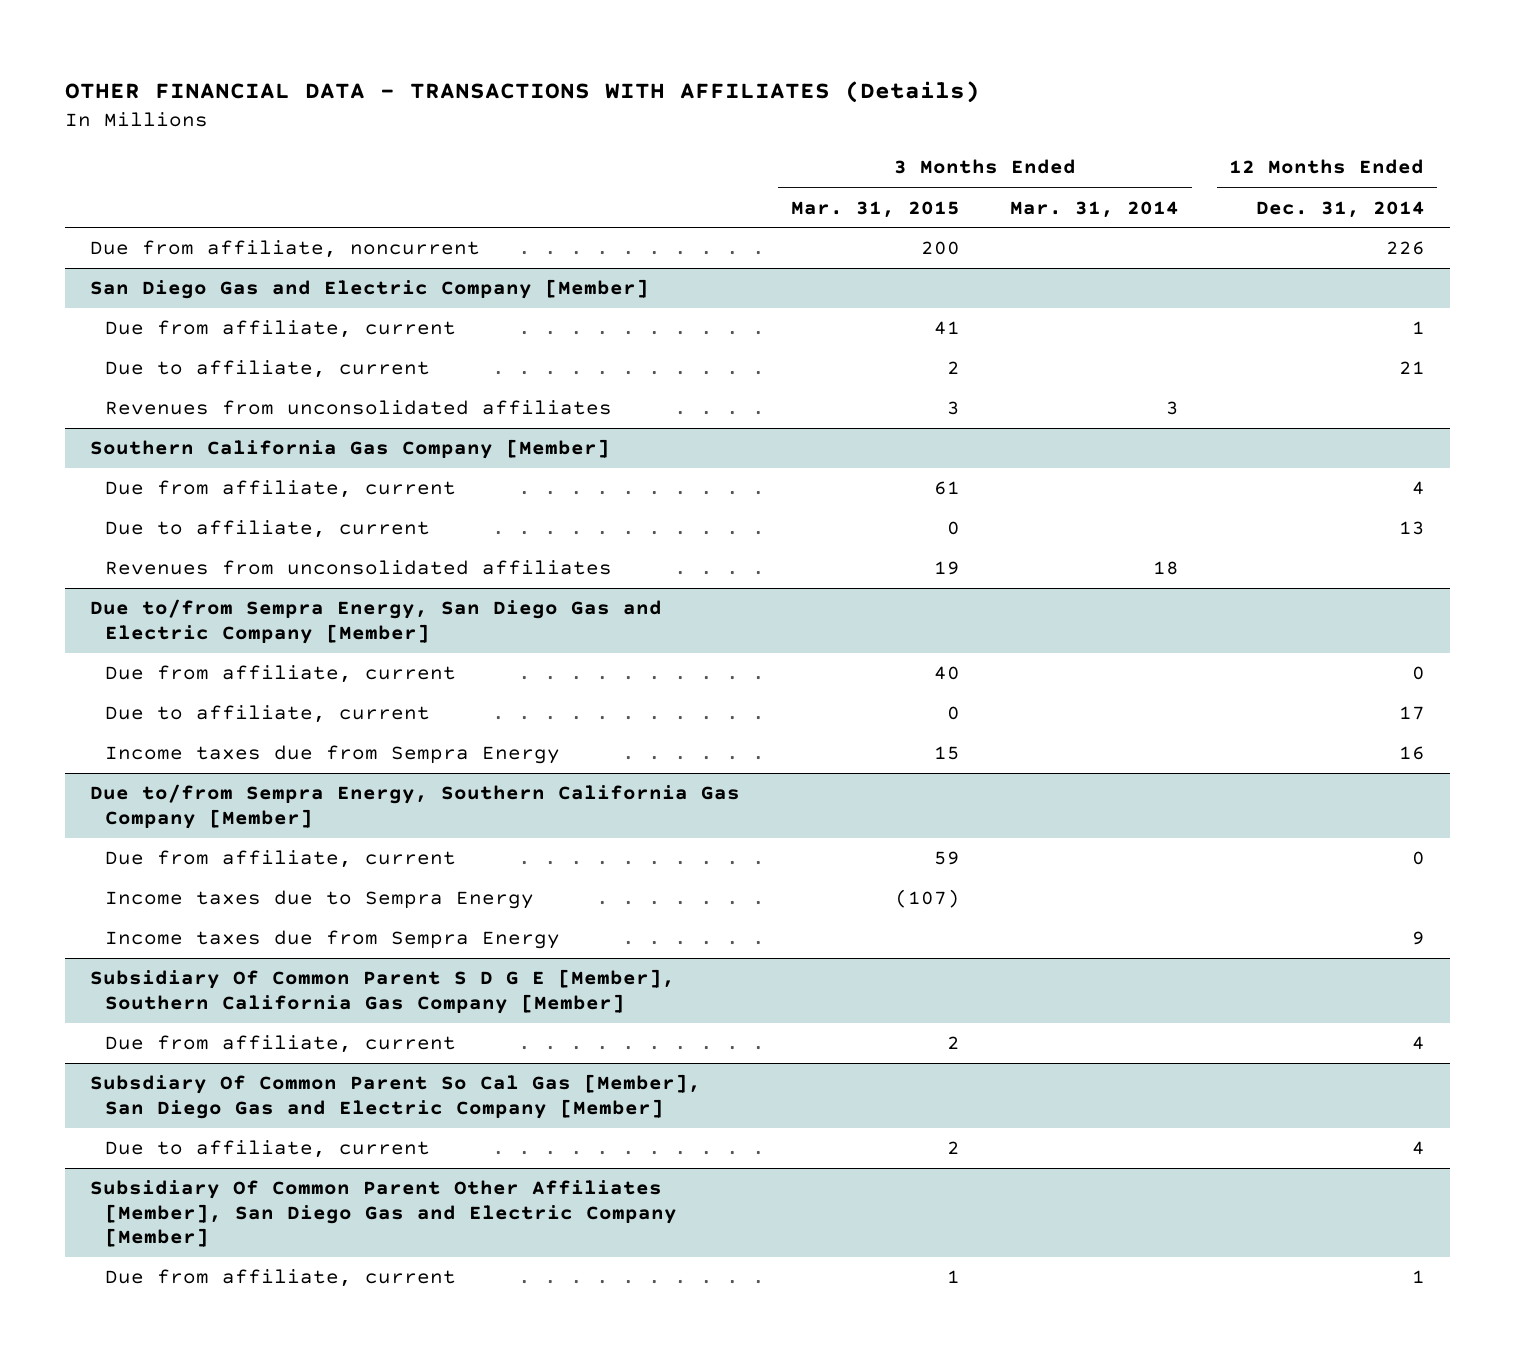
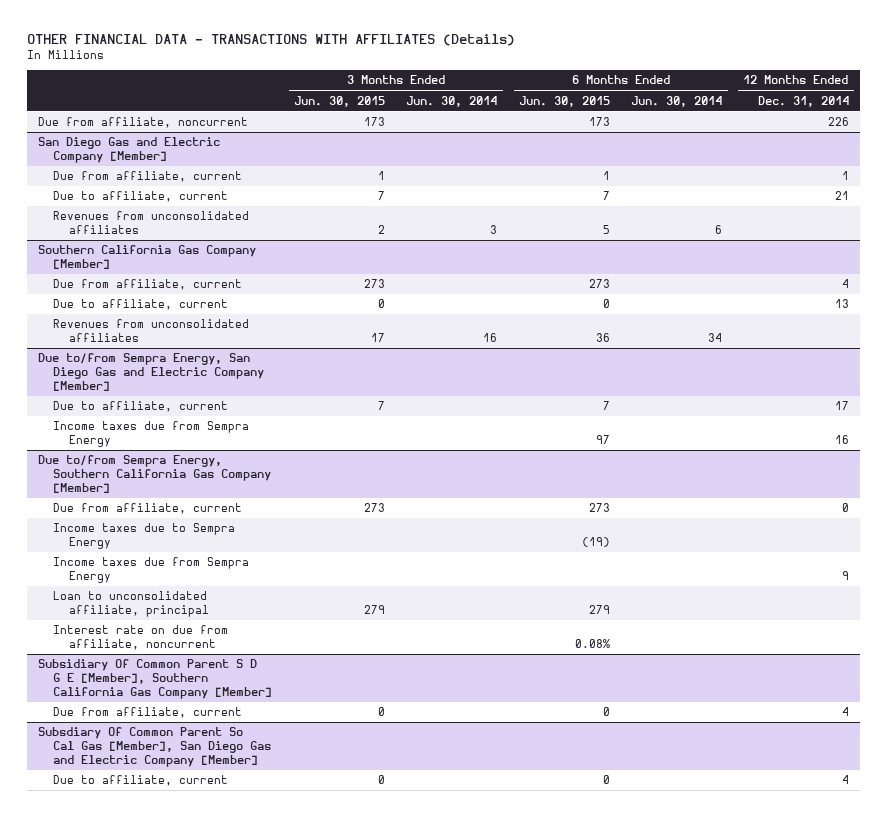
- | 3 Months Ended Mar. 31, 2015 | 3 Months Ended Mar. 31, 2014 | 12 Months Ended Dec. 31, 2014
+ | 3 Months Ended Jun. 30, 2015 | 3 Months Ended Jun. 30, 2014 | 6 Months Ended Jun. 30, 2015 | 6 Months Ended Jun. 30, 2014 | 12 Months Ended Dec. 31, 2014
@ Due to/from Sempra Energy, San Diego Gas and Electric Company [Member]
- Due from affiliate, current | 40 | | 0
@ Due to/from Sempra Energy, Southern California Gas Company [Member]
+ Loan to unconsolidated affiliate, principal | 279 | | 279 | |
+ Interest rate on due from affiliate, noncurrent | | | 0.08% | |
- Subsidiary Of Common Parent Other Affiliates [Member], San Diego Gas and Electric Company [Member]
- Due from affiliate, current | 1 | | 1

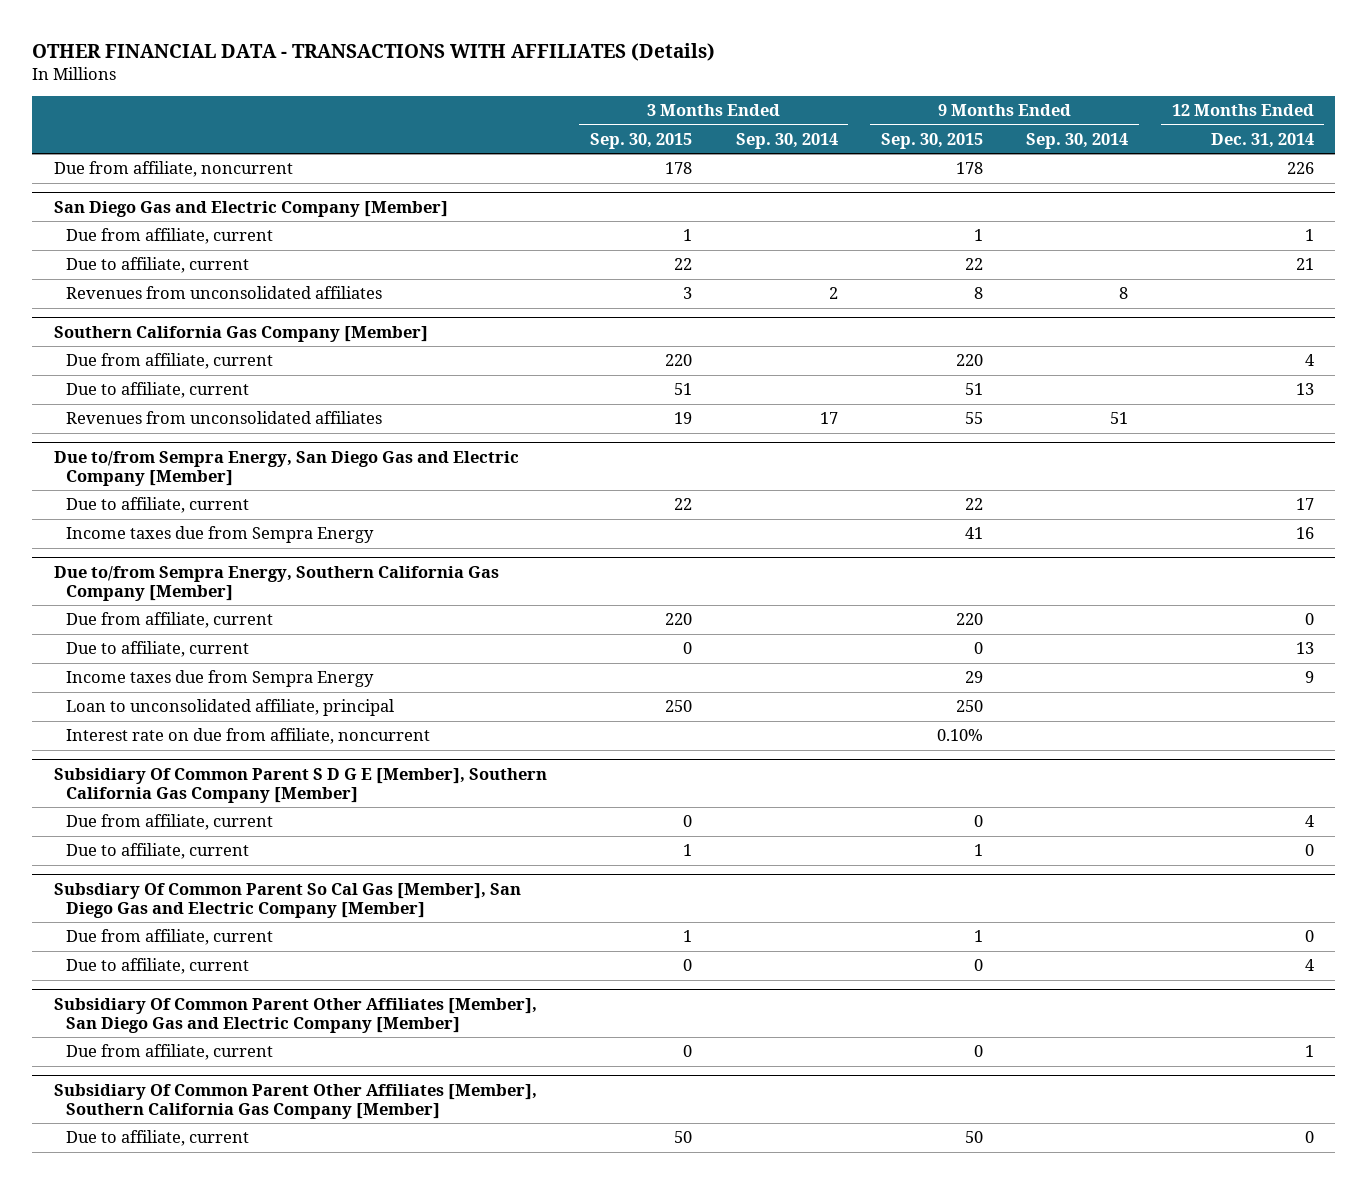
- | 3 Months Ended Jun. 30, 2015 | 3 Months Ended Jun. 30, 2014 | 6 Months Ended Jun. 30, 2015 | 6 Months Ended Jun. 30, 2014 | 12 Months Ended Dec. 31, 2014
+ | 3 Months Ended Sep. 30, 2015 | 3 Months Ended Sep. 30, 2014 | 9 Months Ended Sep. 30, 2015 | 9 Months Ended Sep. 30, 2014 | 12 Months Ended Dec. 31, 2014
@ Due to/from Sempra Energy, Southern California Gas Company [Member]
- Income taxes due to Sempra Energy | | | (19) | |
+ Due to affiliate, current | 0 | | 0 | | 13
@ Subsidiary Of Common Parent S D G E [Member], Southern California Gas Company [Member]
+ Due to affiliate, current | 1 | | 1 | | 0
@ Subsdiary Of Common Parent So Cal Gas [Member], San Diego Gas and Electric Company [Member]
+ Due from affiliate, current | 1 | | 1 | | 0
+ Subsidiary Of Common Parent Other Affiliates [Member], San Diego Gas and Electric Company [Member]
+ Due from affiliate, current | 0 | | 0 | | 1
+ Subsidiary Of Common Parent Other Affiliates [Member], Southern California Gas Company [Member]
+ Due to affiliate, current | 50 | | 50 | | 0

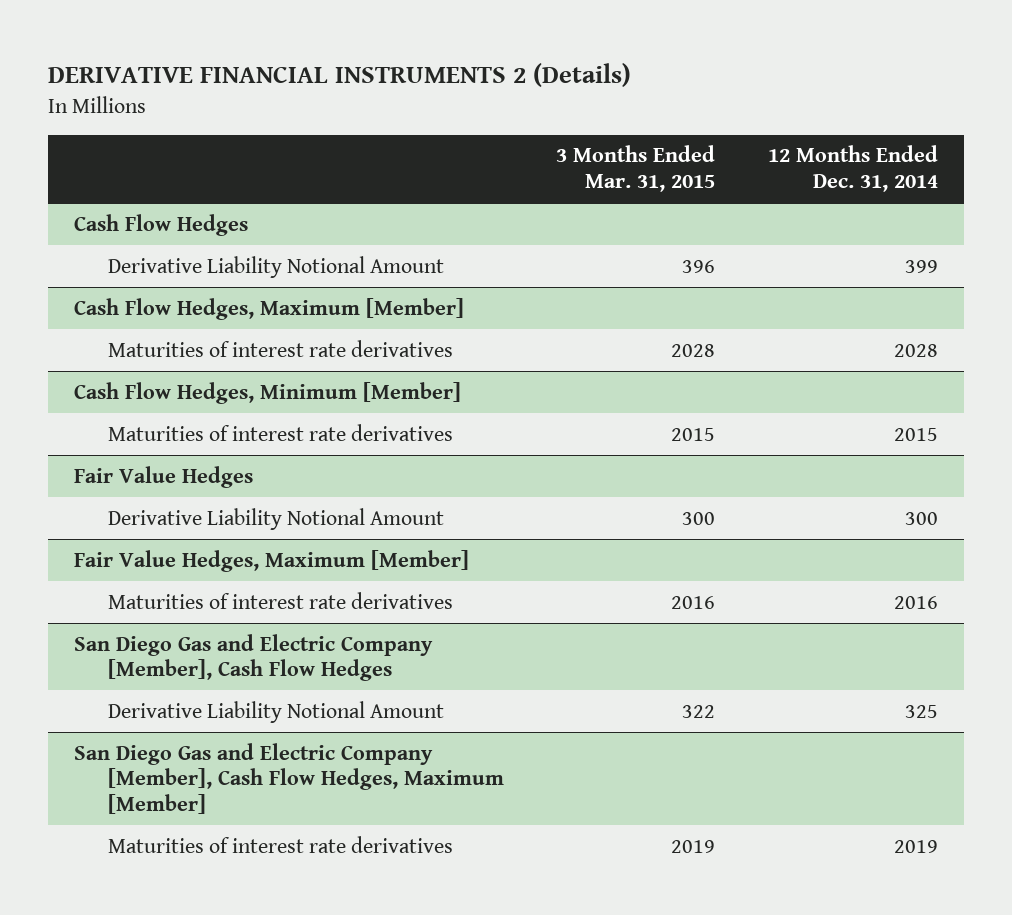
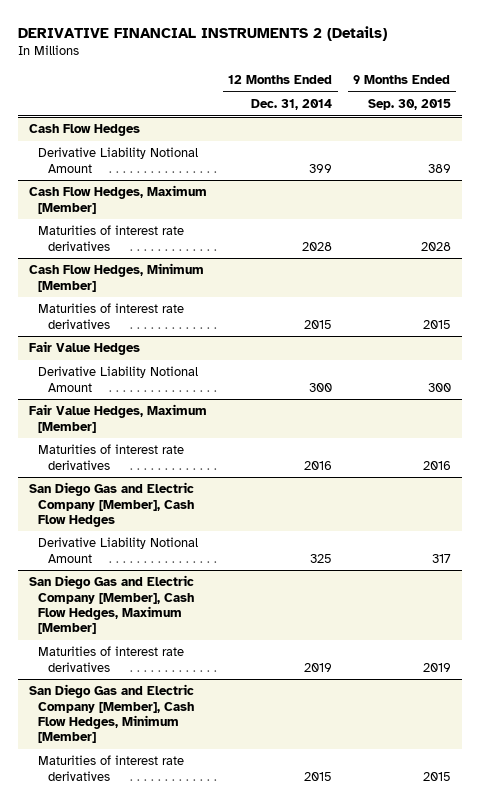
- | 3 Months Ended Mar. 31, 2015 | 12 Months Ended Dec. 31, 2014
+ | 12 Months Ended Dec. 31, 2014 | 9 Months Ended Sep. 30, 2015
+ San Diego Gas and Electric Company [Member], Cash Flow Hedges, Minimum [Member]
+ Maturities of interest rate derivatives | 2015 | 2015

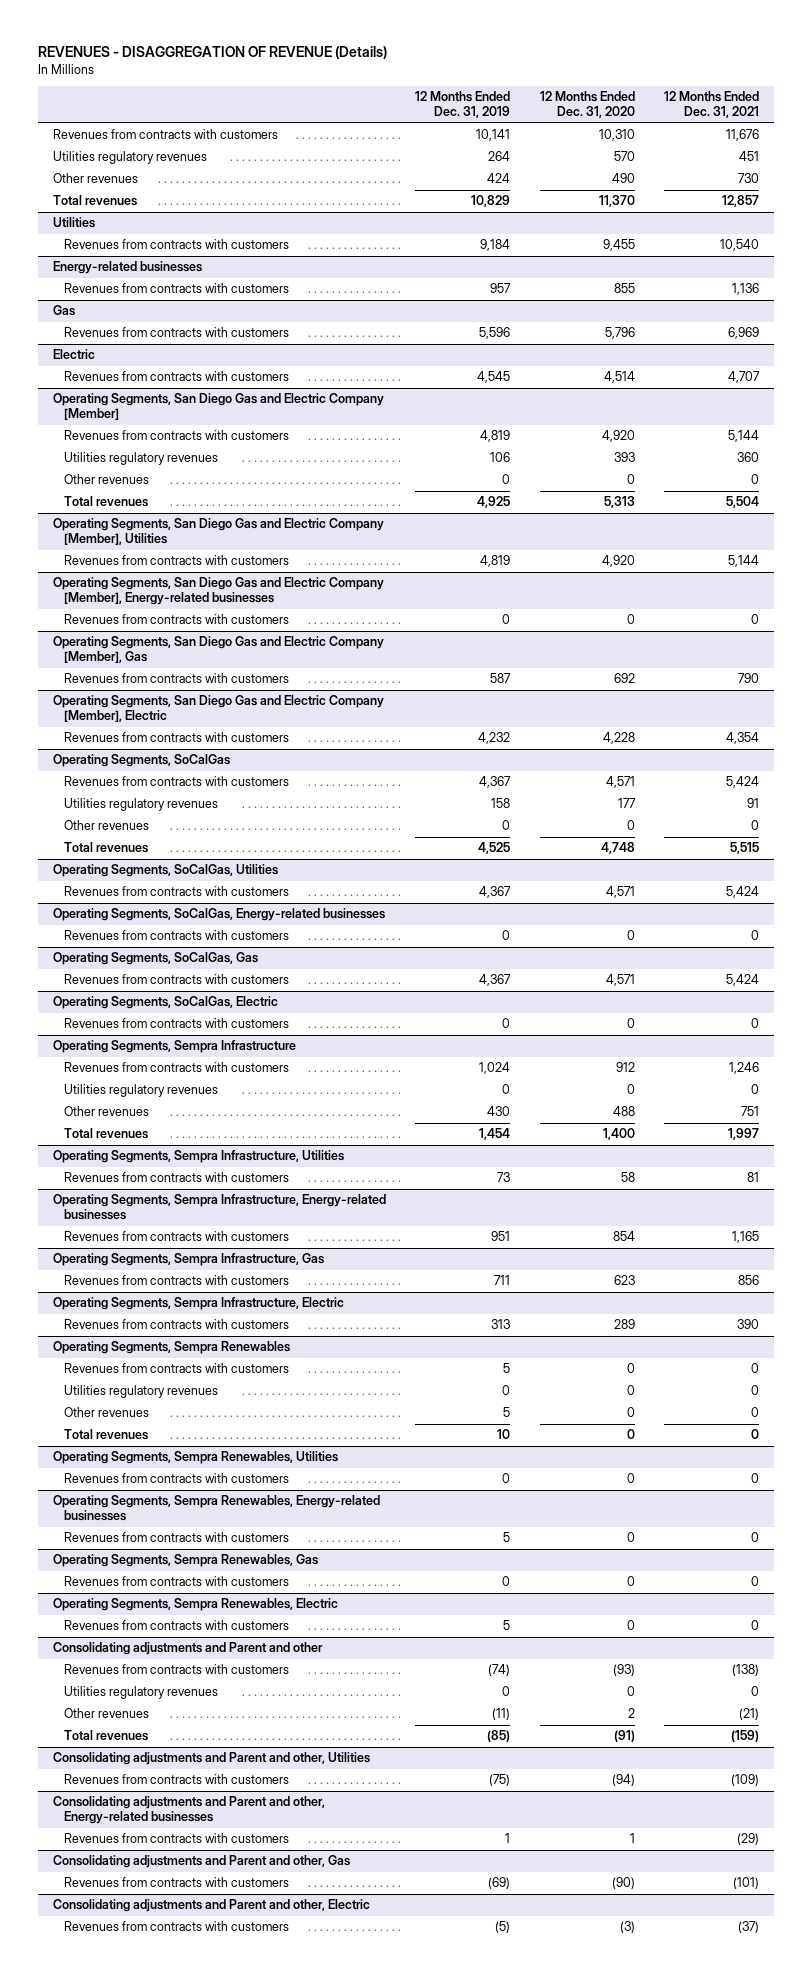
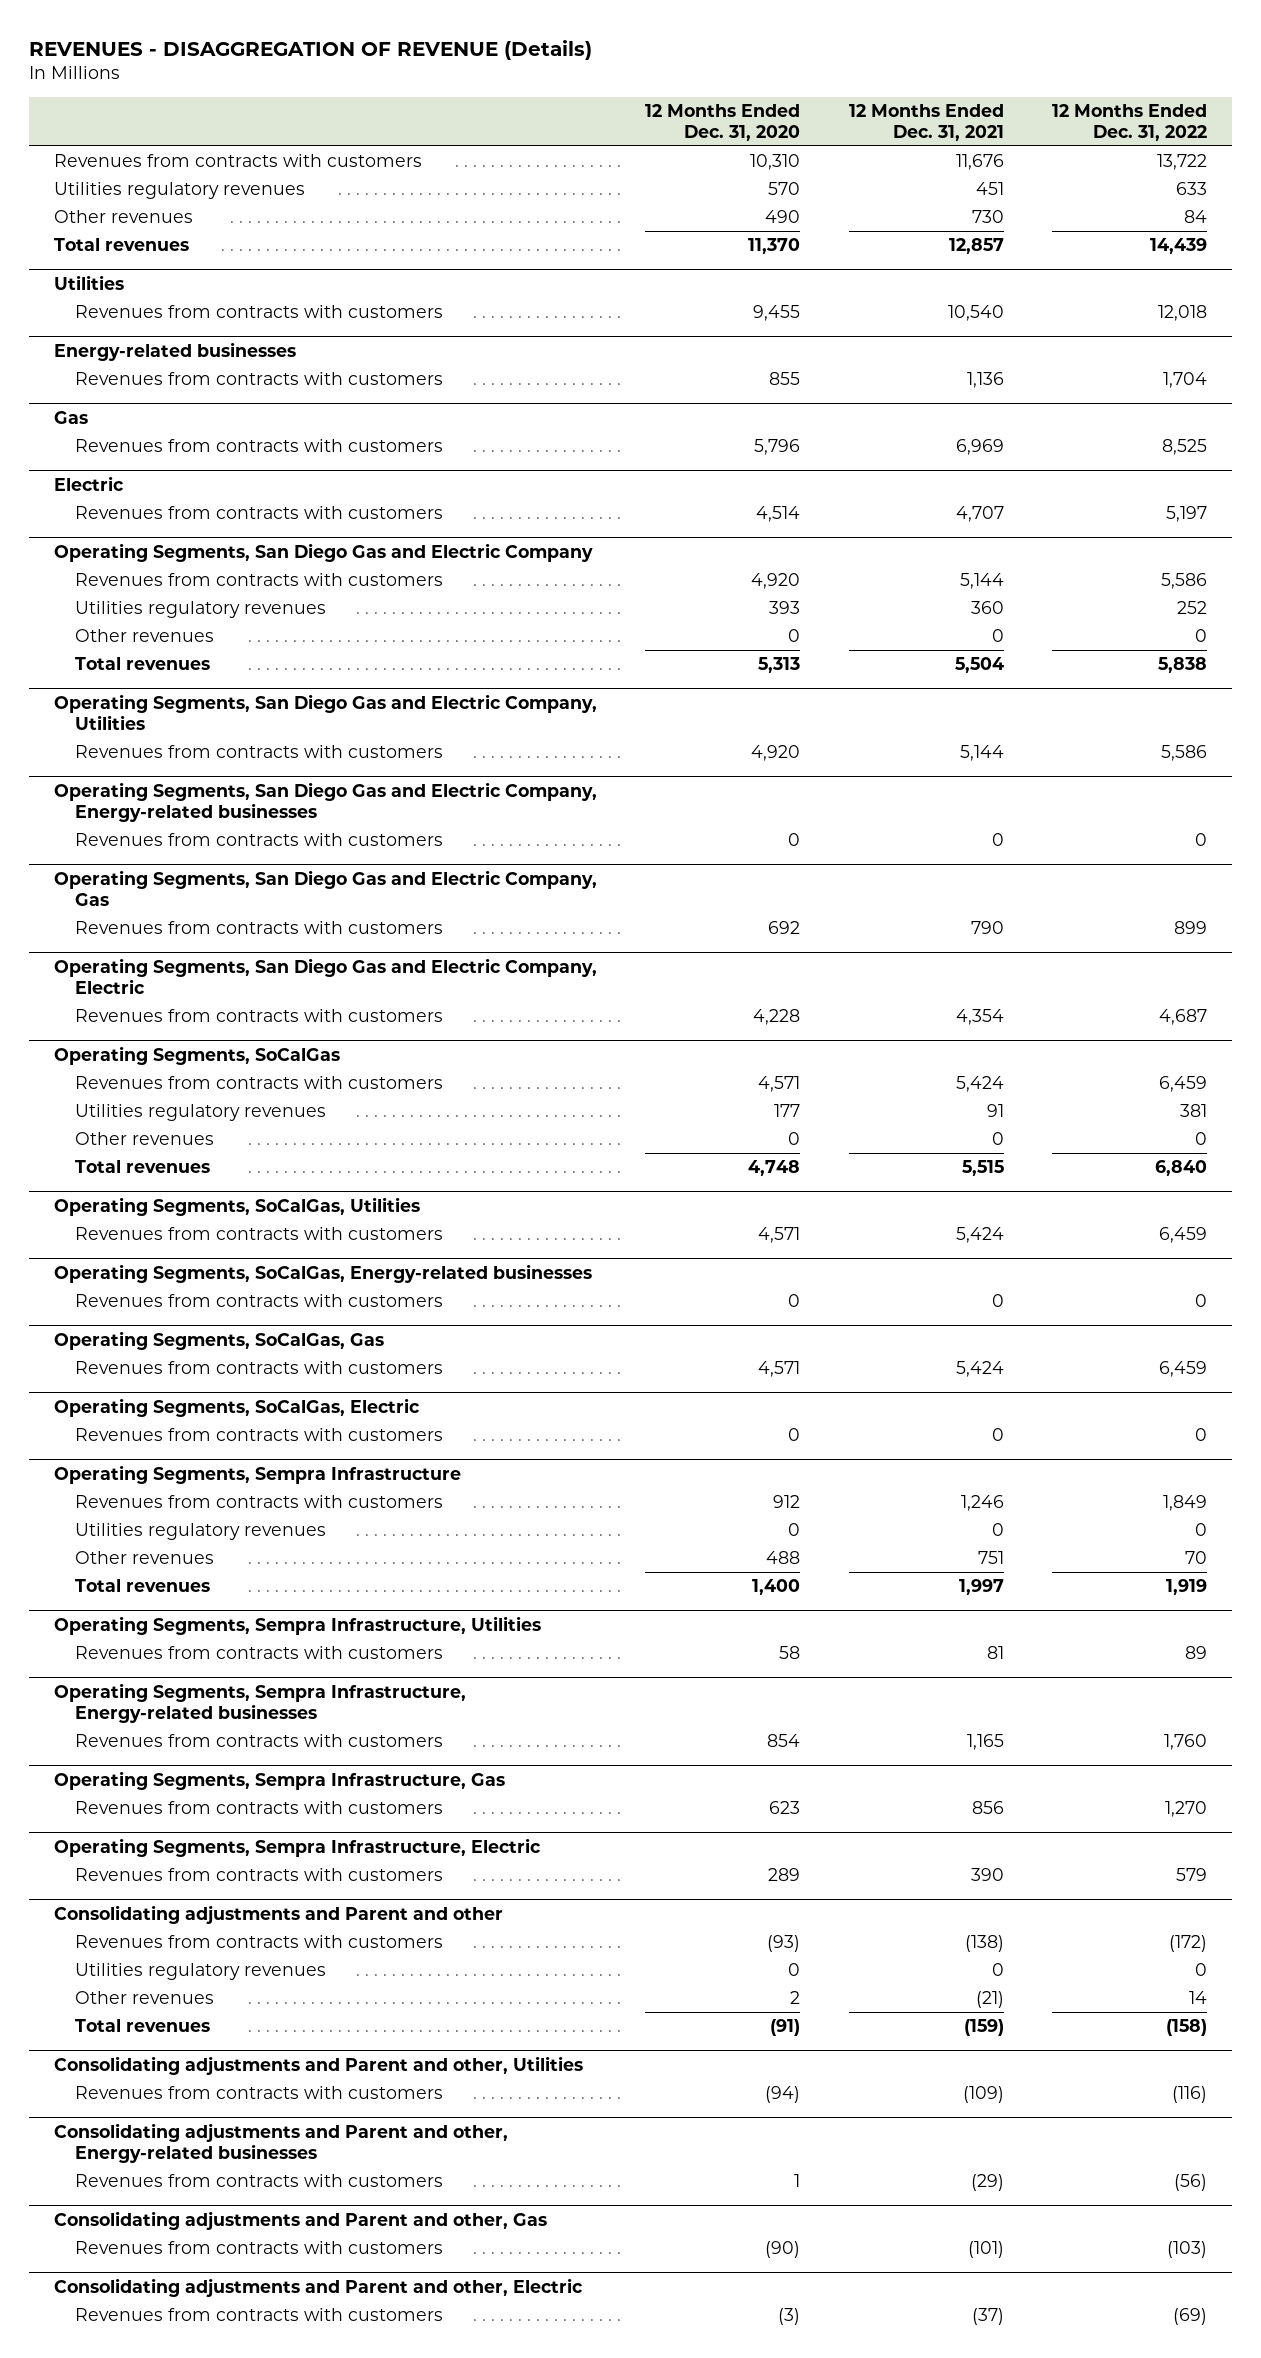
- | 12 Months Ended Dec. 31, 2019 | 12 Months Ended Dec. 31, 2020 | 12 Months Ended Dec. 31, 2021
+ | 12 Months Ended Dec. 31, 2020 | 12 Months Ended Dec. 31, 2021 | 12 Months Ended Dec. 31, 2022
- Operating Segments, San Diego Gas and Electric Company [Member]
+ Operating Segments, San Diego Gas and Electric Company
- Operating Segments, San Diego Gas and Electric Company [Member], Utilities
+ Operating Segments, San Diego Gas and Electric Company, Utilities
- Operating Segments, San Diego Gas and Electric Company [Member], Energy-related businesses
+ Operating Segments, San Diego Gas and Electric Company, Energy-related businesses
- Operating Segments, San Diego Gas and Electric Company [Member], Gas
+ Operating Segments, San Diego Gas and Electric Company, Gas
- Operating Segments, San Diego Gas and Electric Company [Member], Electric
+ Operating Segments, San Diego Gas and Electric Company, Electric
- Operating Segments, Sempra Renewables
- Revenues from contracts with customers | 5 | 0 | 0
- Utilities regulatory revenues | 0 | 0 | 0
- Other revenues | 5 | 0 | 0
- Total revenues | 10 | 0 | 0
- Operating Segments, Sempra Renewables, Utilities
- Revenues from contracts with customers | 0 | 0 | 0
- Operating Segments, Sempra Renewables, Energy-related businesses
- Revenues from contracts with customers | 5 | 0 | 0
- Operating Segments, Sempra Renewables, Gas
- Revenues from contracts with customers | 0 | 0 | 0
- Operating Segments, Sempra Renewables, Electric
- Revenues from contracts with customers | 5 | 0 | 0

